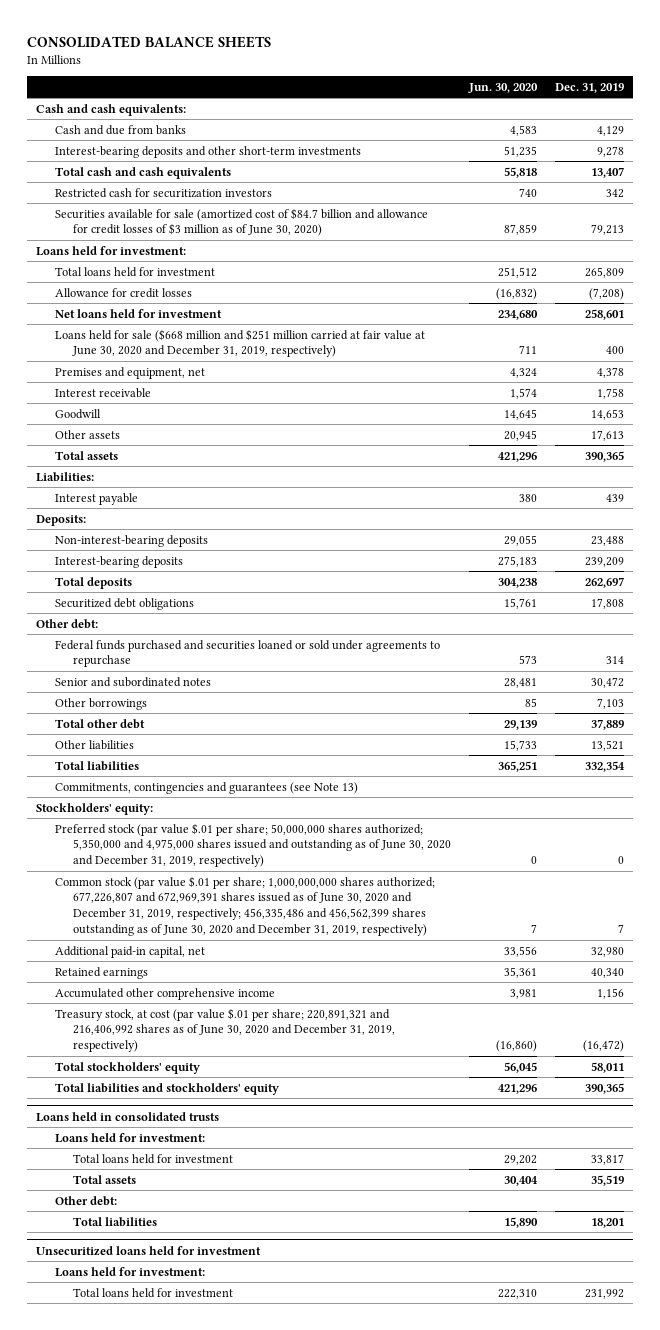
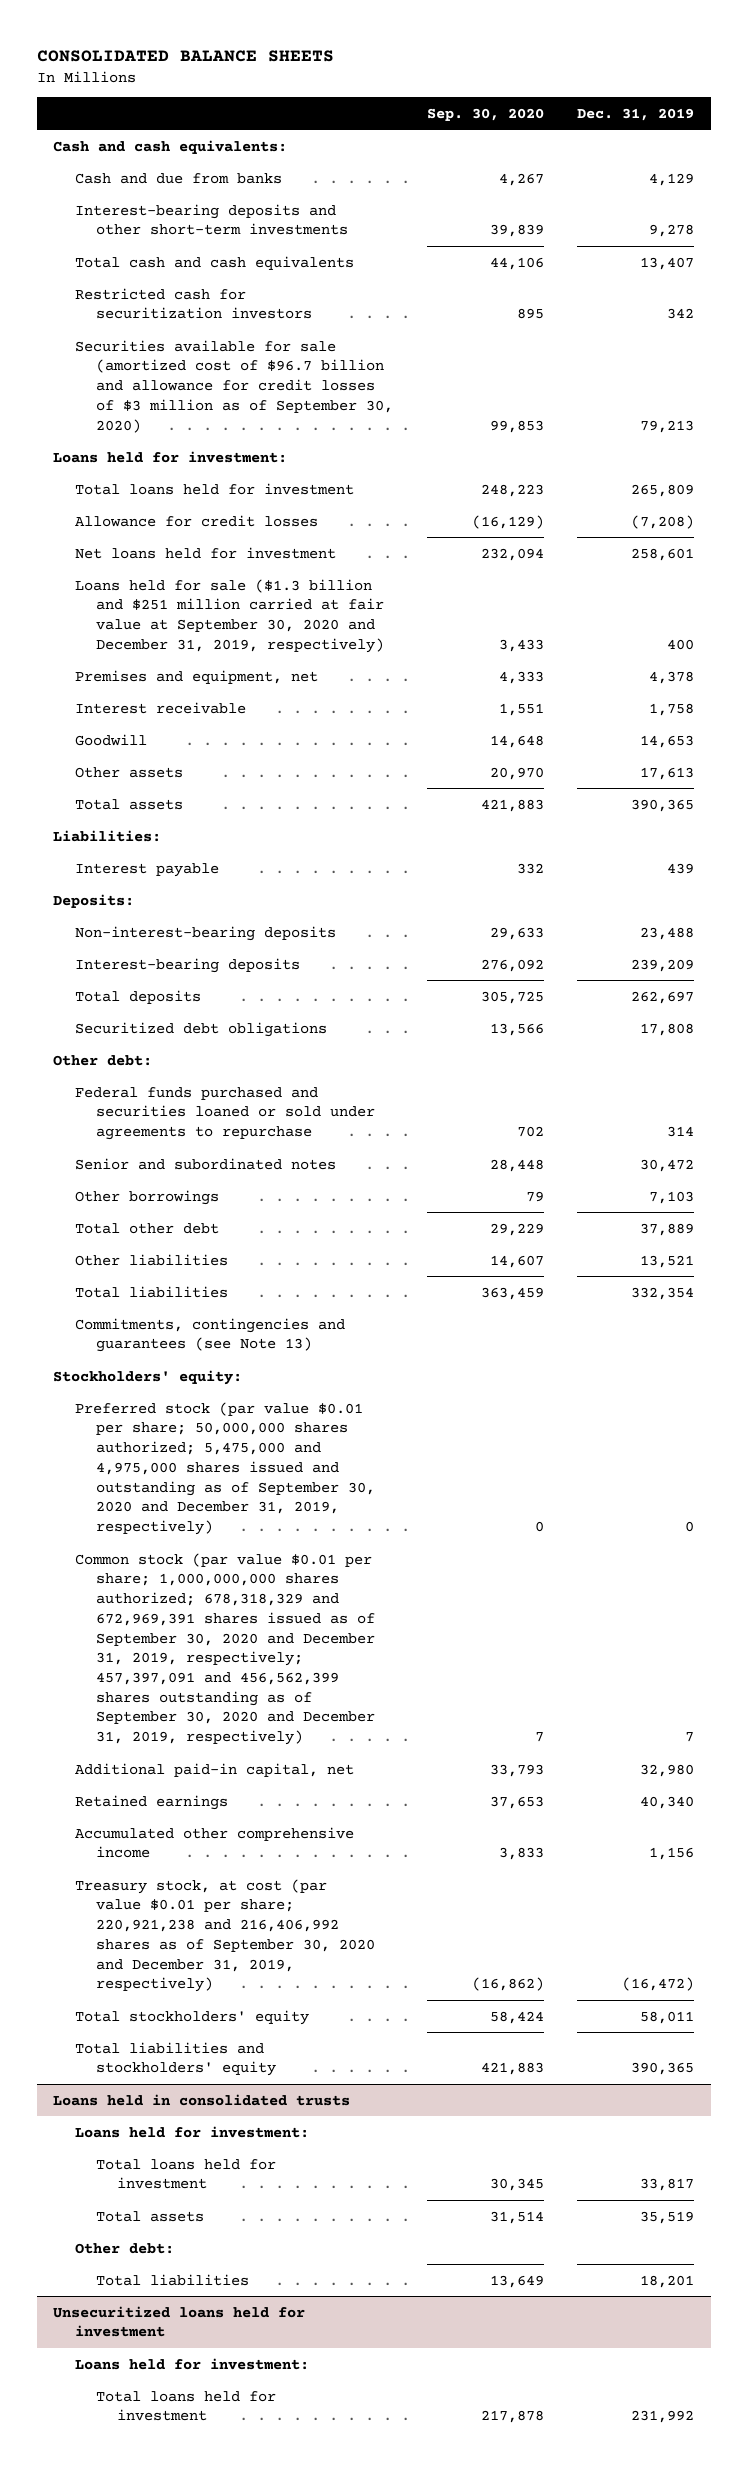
- | Jun. 30, 2020 | Dec. 31, 2019
+ | Sep. 30, 2020 | Dec. 31, 2019
- Securities available for sale (amortized cost of $84.7 billion and allowance for credit losses of $3 million as of June 30, 2020) | 87,859 | 79,213
+ Securities available for sale (amortized cost of $96.7 billion and allowance for credit losses of $3 million as of September 30, 2020) | 99,853 | 79,213
- Loans held for sale ($668 million and $251 million carried at fair value at June 30, 2020 and December 31, 2019, respectively) | 711 | 400
+ Loans held for sale ($1.3 billion and $251 million carried at fair value at September 30, 2020 and December 31, 2019, respectively) | 3,433 | 400
- Preferred stock (par value $.01 per share; 50,000,000 shares authorized; 5,350,000 and 4,975,000 shares issued and outstanding as of June 30, 2020 and December 31, 2019, respectively) | 0 | 0
- Common stock (par value $.01 per share; 1,000,000,000 shares authorized; 677,226,807 and 672,969,391 shares issued as of June 30, 2020 and December 31, 2019, respectively; 456,335,486 and 456,562,399 shares outstanding as of June 30, 2020 and December 31, 2019, respectively) | 7 | 7
+ Preferred stock (par value $0.01 per share; 50,000,000 shares authorized; 5,475,000 and 4,975,000 shares issued and outstanding as of September 30, 2020 and December 31, 2019, respectively) | 0 | 0
+ Common stock (par value $0.01 per share; 1,000,000,000 shares authorized; 678,318,329 and 672,969,391 shares issued as of September 30, 2020 and December 31, 2019, respectively; 457,397,091 and 456,562,399 shares outstanding as of September 30, 2020 and December 31, 2019, respectively) | 7 | 7
- Treasury stock, at cost (par value $.01 per share; 220,891,321 and 216,406,992 shares as of June 30, 2020 and December 31, 2019, respectively) | (16,860) | (16,472)
+ Treasury stock, at cost (par value $0.01 per share; 220,921,238 and 216,406,992 shares as of September 30, 2020 and December 31, 2019, respectively) | (16,862) | (16,472)

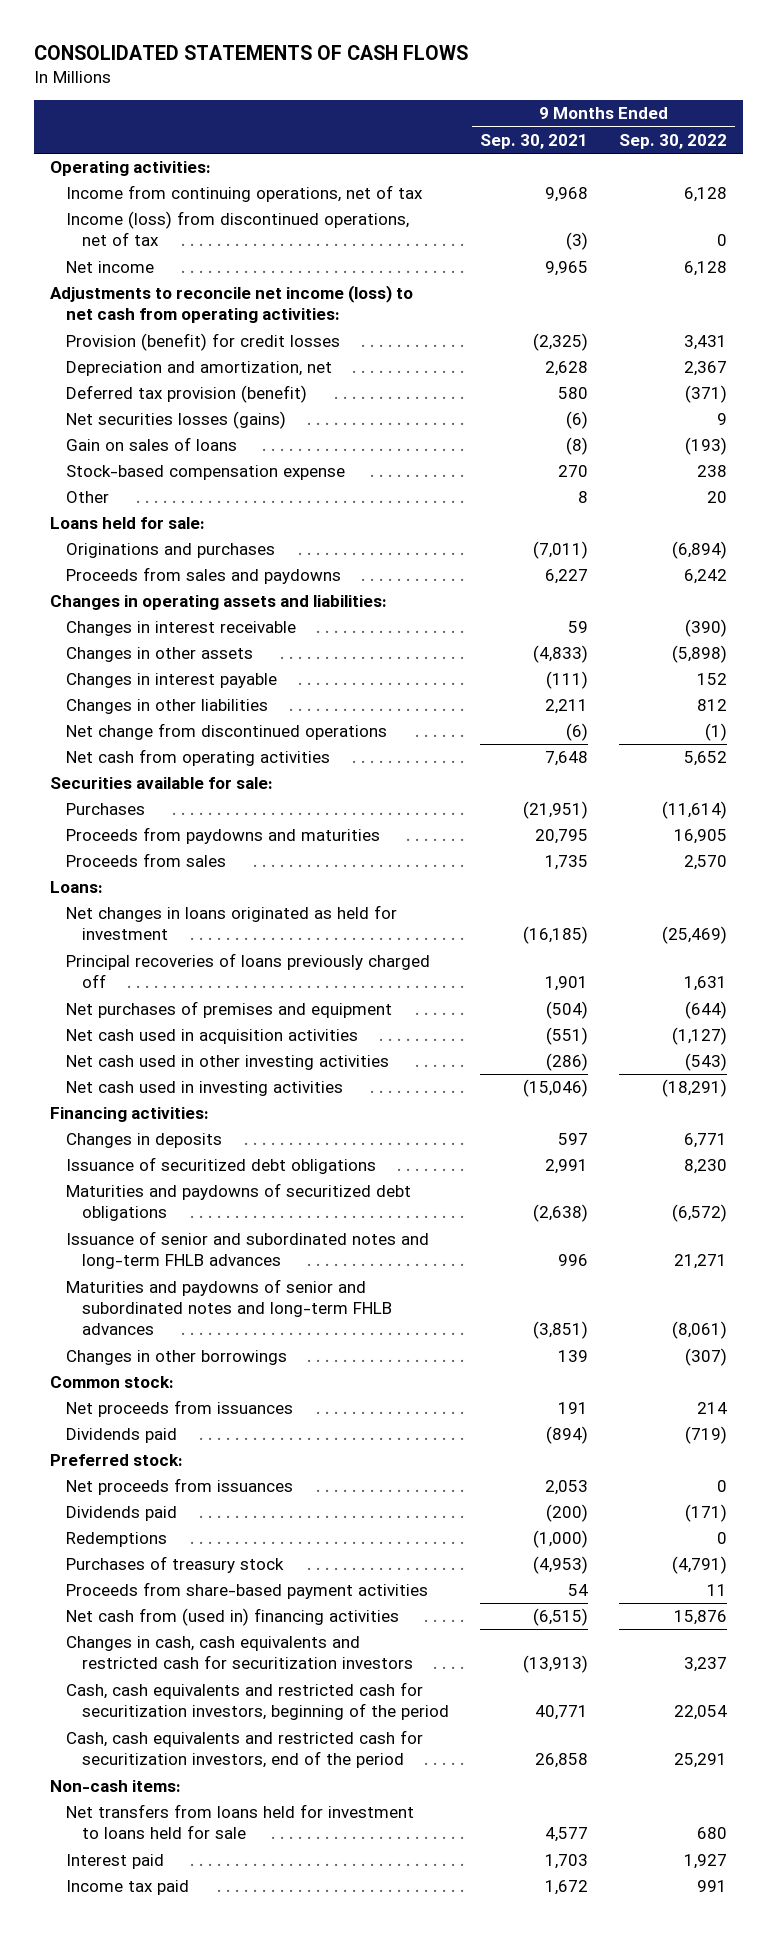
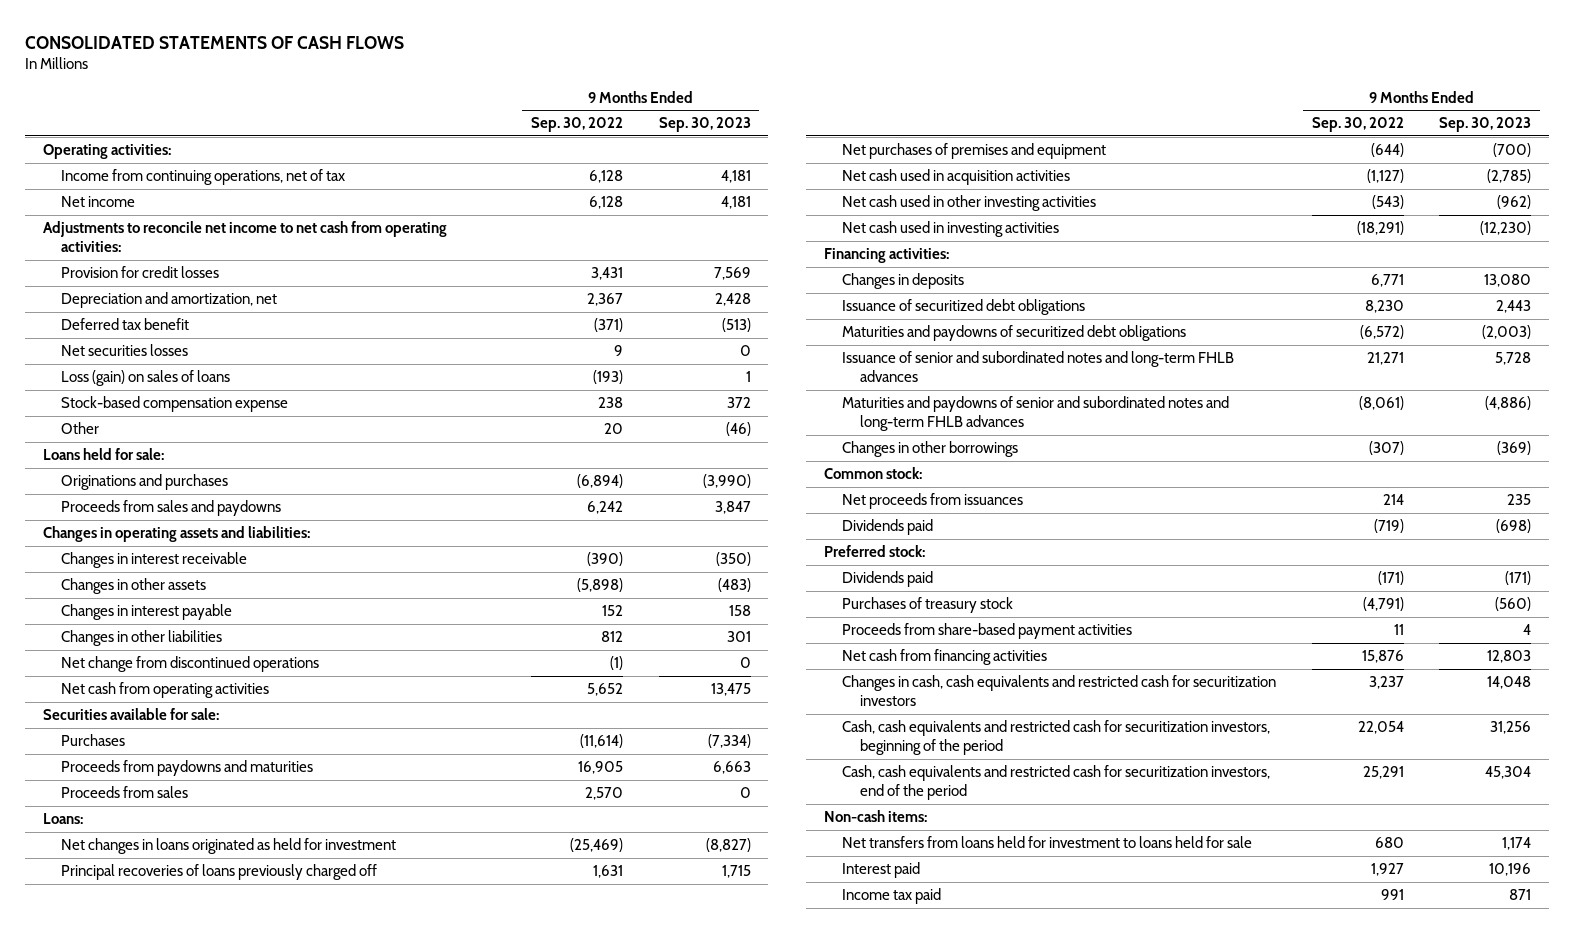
- | 9 Months Ended Sep. 30, 2021 | 9 Months Ended Sep. 30, 2022
+ | 9 Months Ended Sep. 30, 2022 | 9 Months Ended Sep. 30, 2023
- Income (loss) from discontinued operations, net of tax | (3) | 0
- Adjustments to reconcile net income (loss) to net cash from operating activities:
- Provision (benefit) for credit losses | (2,325) | 3,431
+ Adjustments to reconcile net income to net cash from operating activities:
+ Provision for credit losses | 3,431 | 7,569
- Deferred tax provision (benefit) | 580 | (371)
- Net securities losses (gains) | (6) | 9
- Gain on sales of loans | (8) | (193)
+ Deferred tax benefit | (371) | (513)
+ Net securities losses | 9 | 0
+ Loss (gain) on sales of loans | (193) | 1
- Net proceeds from issuances | 2,053 | 0
- Redemptions | (1,000) | 0
- Net cash from (used in) financing activities | (6,515) | 15,876
+ Net cash from financing activities | 15,876 | 12,803

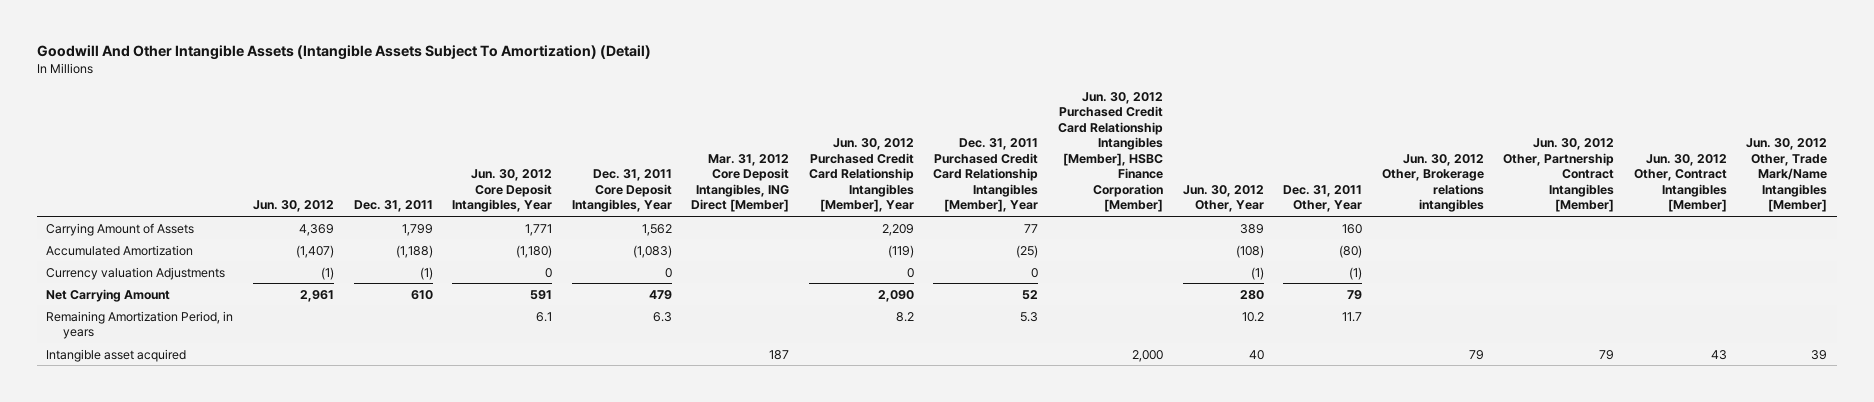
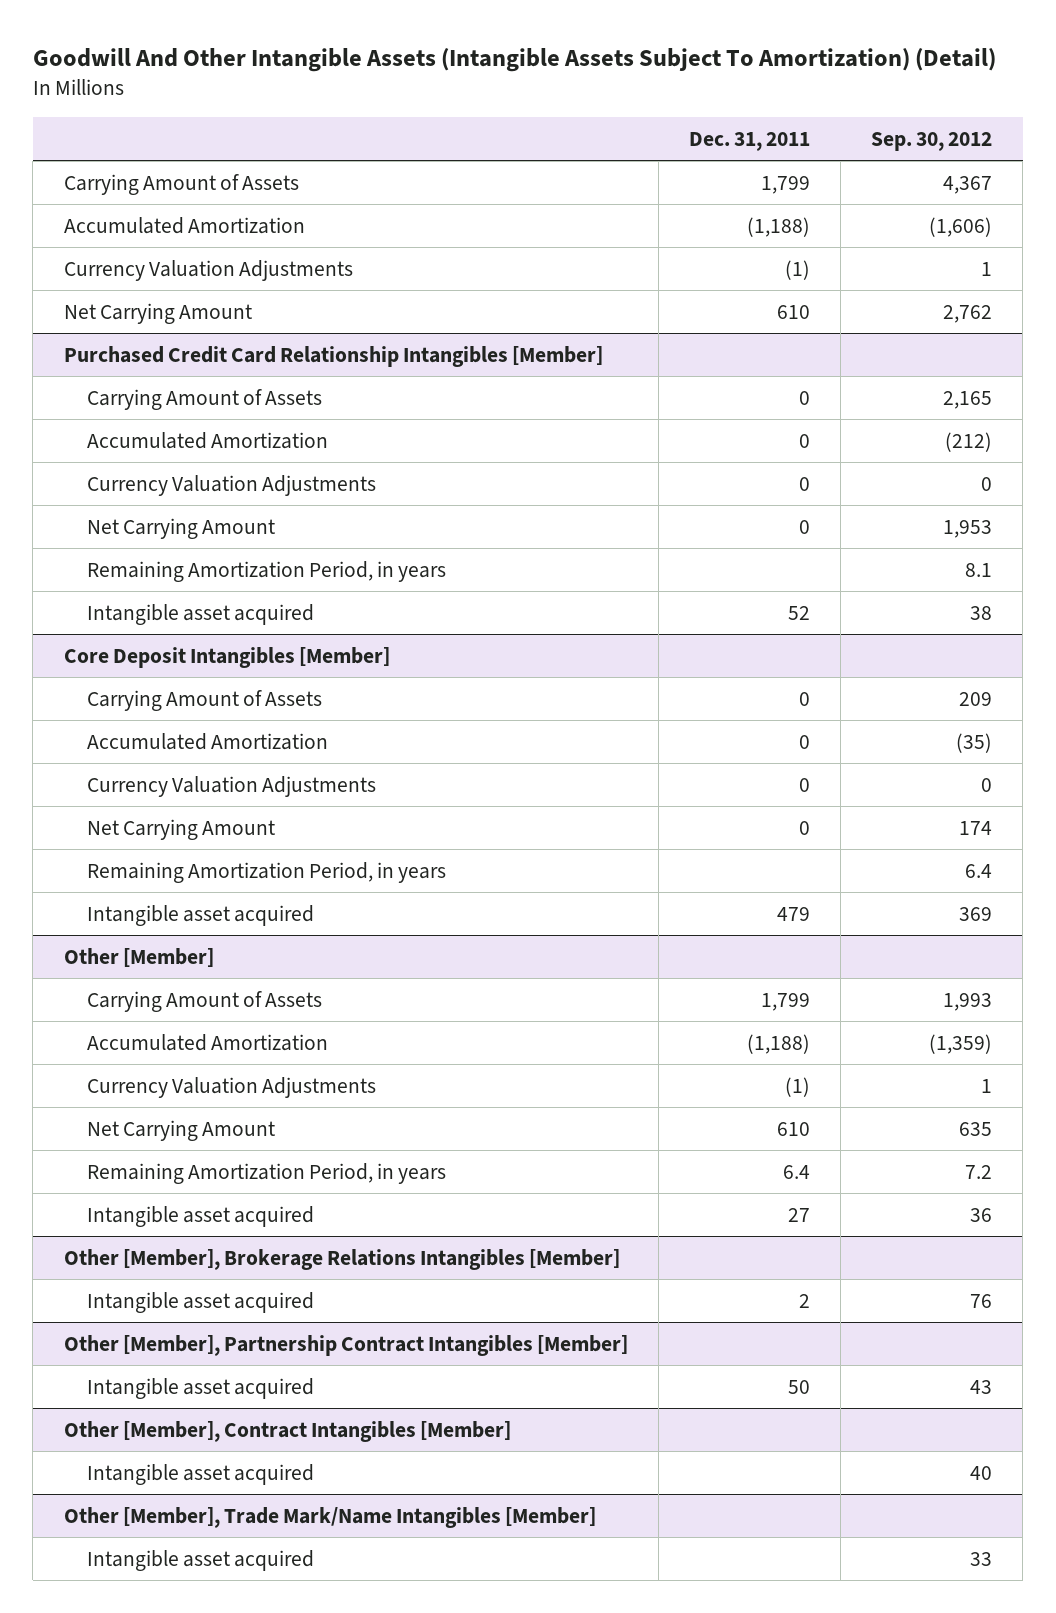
- | Jun. 30, 2012 | Dec. 31, 2011 | Jun. 30, 2012 Core Deposit Intangibles, Year | Dec. 31, 2011 Core Deposit Intangibles, Year | Mar. 31, 2012 Core Deposit Intangibles, ING Direct [Member] | Jun. 30, 2012 Purchased Credit Card Relationship Intangibles [Member], Year | Dec. 31, 2011 Purchased Credit Card Relationship Intangibles [Member], Year | Jun. 30, 2012 Purchased Credit Card Relationship Intangibles [Member], HSBC Finance Corporation [Member] | Jun. 30, 2012 Other, Year | Dec. 31, 2011 Other, Year | Jun. 30, 2012 Other, Brokerage relations intangibles | Jun. 30, 2012 Other, Partnership Contract Intangibles [Member] | Jun. 30, 2012 Other, Contract Intangibles [Member] | Jun. 30, 2012 Other, Trade Mark/Name Intangibles [Member]
+ | Dec. 31, 2011 | Sep. 30, 2012
- Currency valuation Adjustments | (1) | (1) | 0 | 0 | | 0 | 0 | | (1) | (1) | | | |
+ Currency Valuation Adjustments | (1) | 1
+ Purchased Credit Card Relationship Intangibles [Member]
+ Carrying Amount of Assets | 0 | 2,165
+ Accumulated Amortization | 0 | (212)
+ Currency Valuation Adjustments | 0 | 0
+ Net Carrying Amount | 0 | 1,953
+ Intangible asset acquired | 52 | 38
+ Core Deposit Intangibles [Member]
+ Carrying Amount of Assets | 0 | 209
+ Accumulated Amortization | 0 | (35)
+ Currency Valuation Adjustments | 0 | 0
+ Net Carrying Amount | 0 | 174
+ Remaining Amortization Period, in years | | 6.4
+ Intangible asset acquired | 479 | 369
+ Other [Member]
+ Carrying Amount of Assets | 1,799 | 1,993
+ Accumulated Amortization | (1,188) | (1,359)
+ Currency Valuation Adjustments | (1) | 1
+ Net Carrying Amount | 610 | 635
+ Remaining Amortization Period, in years | 6.4 | 7.2
+ Intangible asset acquired | 27 | 36
+ Other [Member], Brokerage Relations Intangibles [Member]
+ Intangible asset acquired | 2 | 76
+ Other [Member], Partnership Contract Intangibles [Member]
+ Intangible asset acquired | 50 | 43
+ Other [Member], Contract Intangibles [Member]
+ Other [Member], Trade Mark/Name Intangibles [Member]
+ Intangible asset acquired | | 33

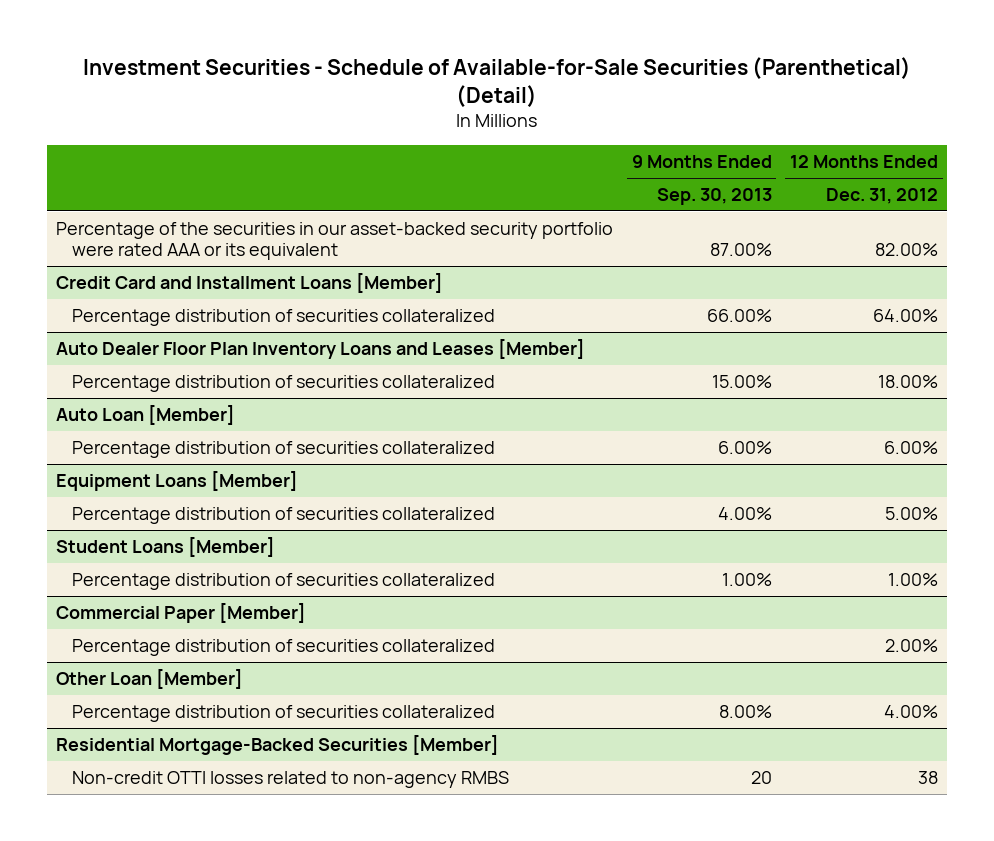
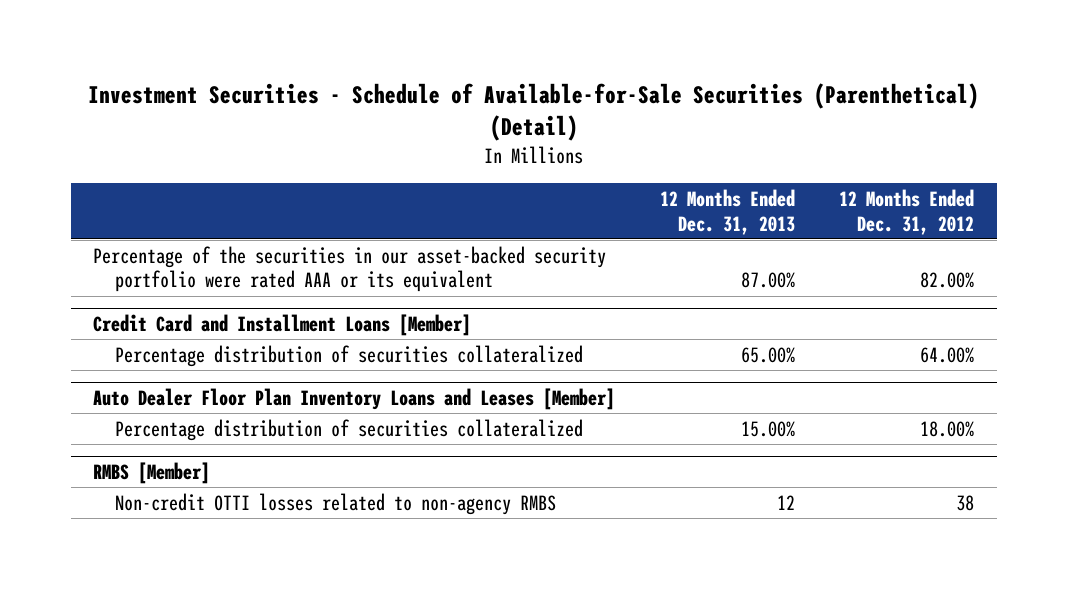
- | 9 Months Ended Sep. 30, 2013 | 12 Months Ended Dec. 31, 2012
+ | 12 Months Ended Dec. 31, 2013 | 12 Months Ended Dec. 31, 2012
- Auto Loan [Member]
- Percentage distribution of securities collateralized | 6.00% | 6.00%
- Equipment Loans [Member]
- Percentage distribution of securities collateralized | 4.00% | 5.00%
- Student Loans [Member]
- Percentage distribution of securities collateralized | 1.00% | 1.00%
- Commercial Paper [Member]
- Percentage distribution of securities collateralized | | 2.00%
- Other Loan [Member]
- Percentage distribution of securities collateralized | 8.00% | 4.00%
- Residential Mortgage-Backed Securities [Member]
+ RMBS [Member]

